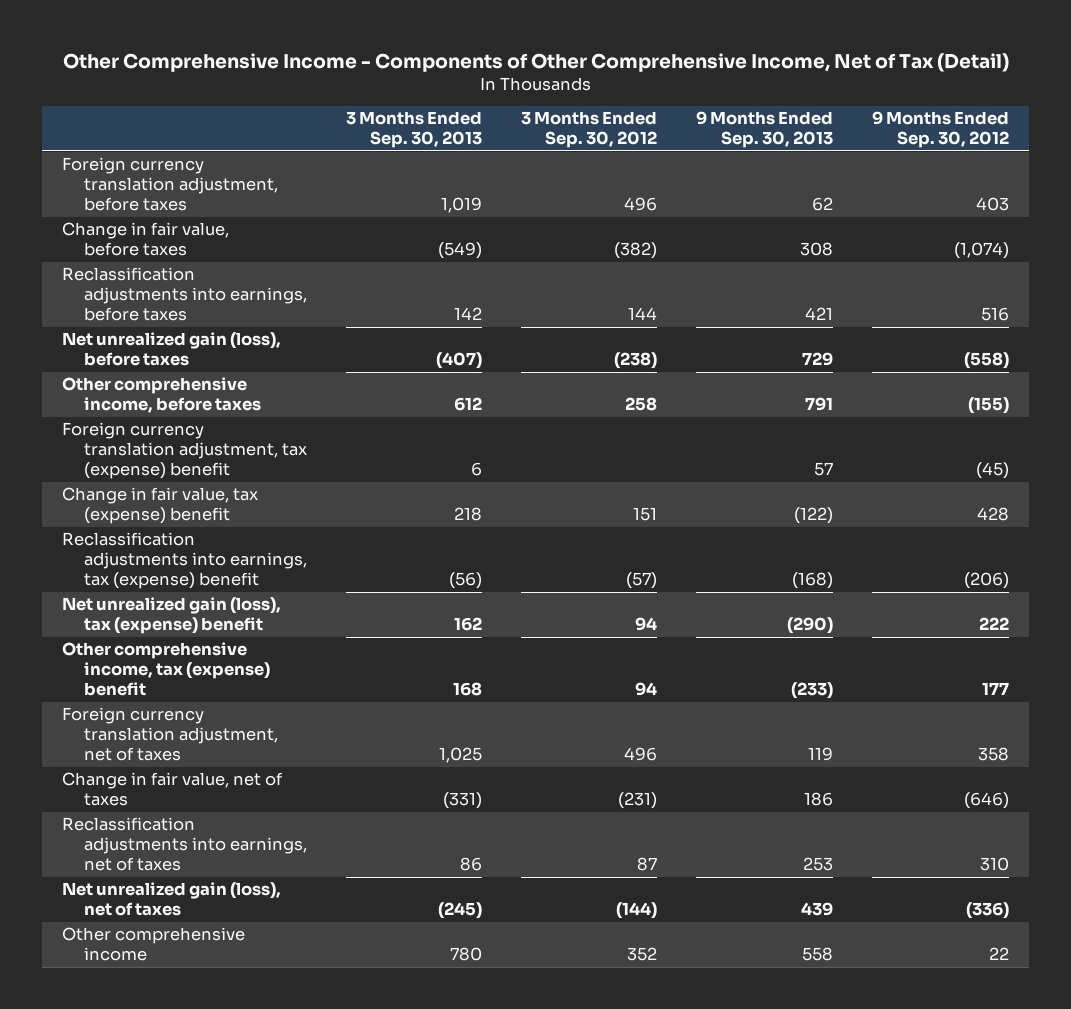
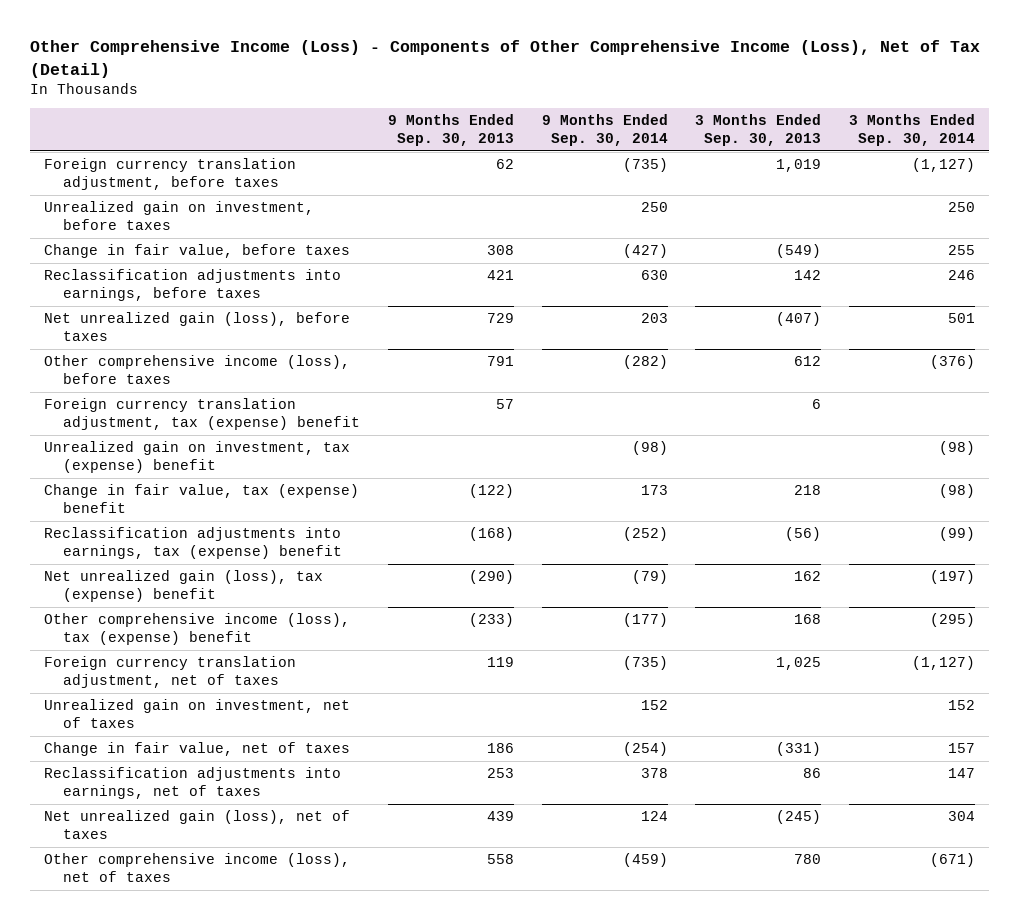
- Other Comprehensive Income - Components of Other Comprehensive Income, Net of Tax (Detail)
+ Other Comprehensive Income (Loss) - Components of Other Comprehensive Income (Loss), Net of Tax (Detail)
- | 3 Months Ended Sep. 30, 2013 | 3 Months Ended Sep. 30, 2012 | 9 Months Ended Sep. 30, 2013 | 9 Months Ended Sep. 30, 2012
+ | 9 Months Ended Sep. 30, 2013 | 9 Months Ended Sep. 30, 2014 | 3 Months Ended Sep. 30, 2013 | 3 Months Ended Sep. 30, 2014
+ Unrealized gain on investment, before taxes | | 250 | | 250
- Other comprehensive income, before taxes | 612 | 258 | 791 | (155)
+ Other comprehensive income (loss), before taxes | 791 | (282) | 612 | (376)
+ Unrealized gain on investment, tax (expense) benefit | | (98) | | (98)
- Other comprehensive income, tax (expense) benefit | 168 | 94 | (233) | 177
+ Other comprehensive income (loss), tax (expense) benefit | (233) | (177) | 168 | (295)
+ Unrealized gain on investment, net of taxes | | 152 | | 152
- Other comprehensive income | 780 | 352 | 558 | 22
+ Other comprehensive income (loss), net of taxes | 558 | (459) | 780 | (671)

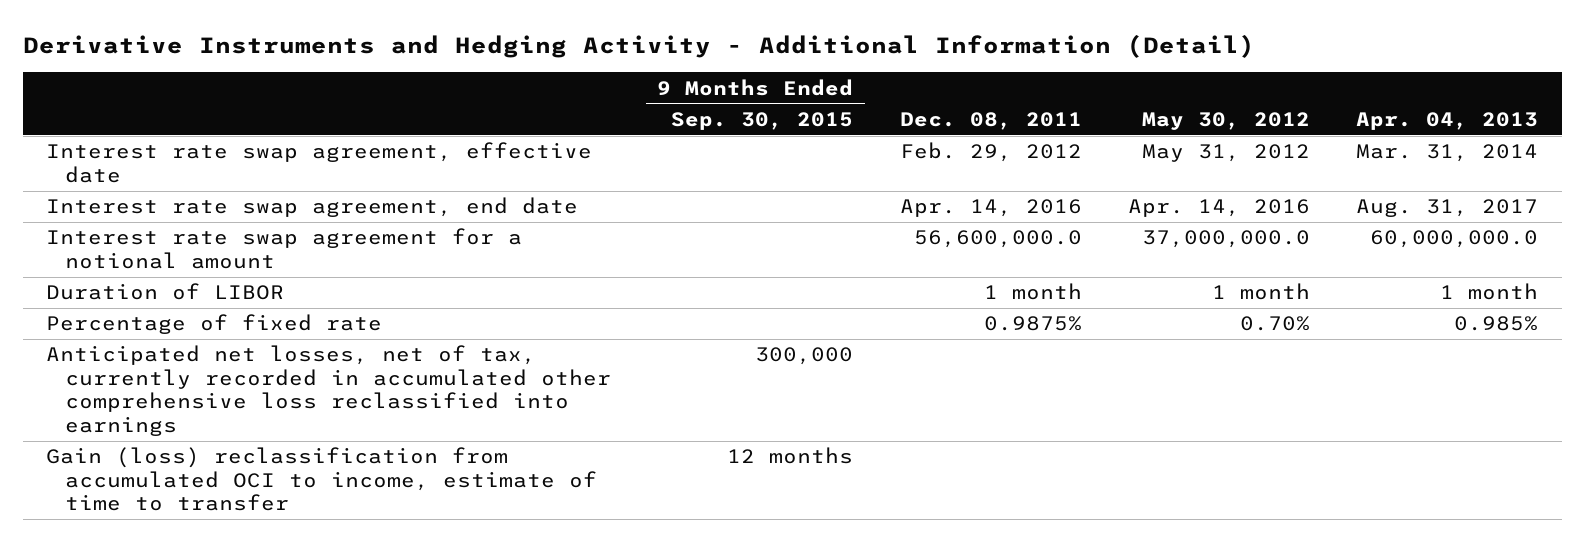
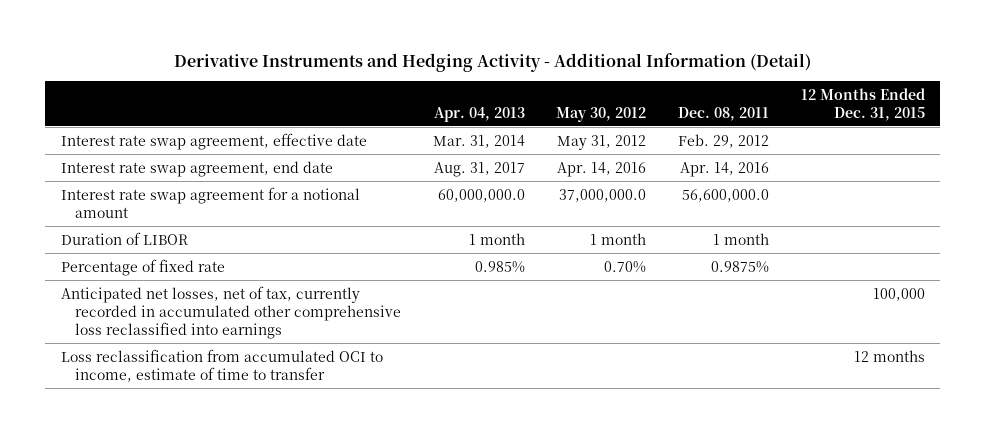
- | 9 Months Ended Sep. 30, 2015 | Dec. 08, 2011 | May 30, 2012 | Apr. 04, 2013
+ | Apr. 04, 2013 | May 30, 2012 | Dec. 08, 2011 | 12 Months Ended Dec. 31, 2015
- Gain (loss) reclassification from accumulated OCI to income, estimate of time to transfer | 12 months | | |
+ Loss reclassification from accumulated OCI to income, estimate of time to transfer | | | | 12 months

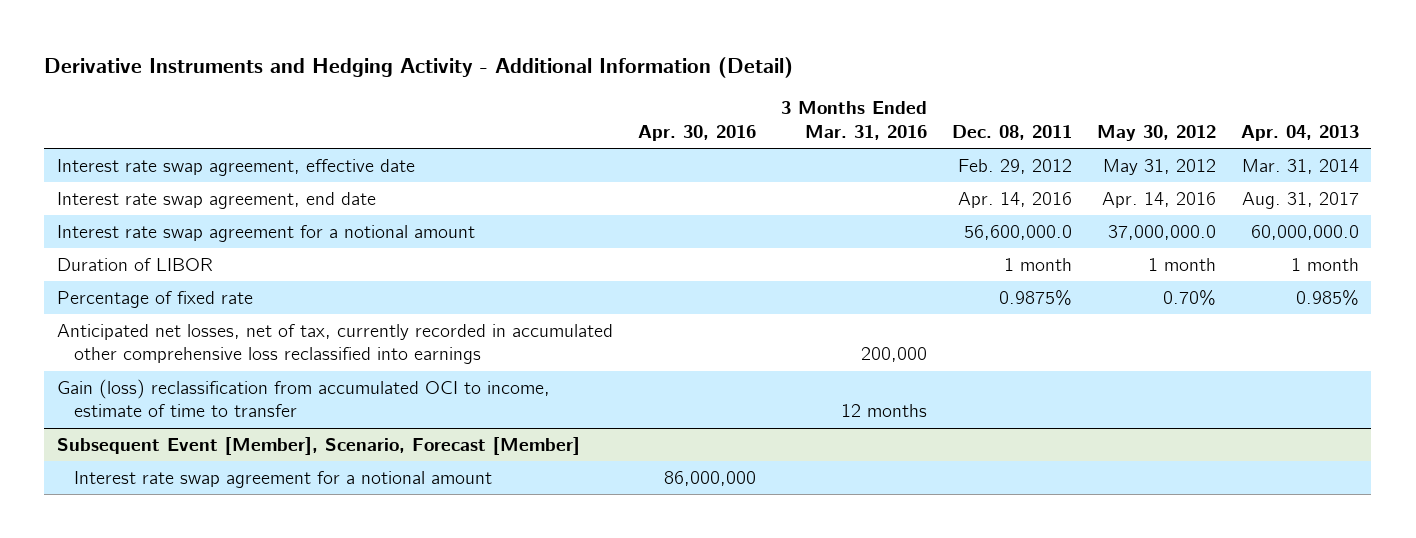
- | Apr. 04, 2013 | May 30, 2012 | Dec. 08, 2011 | 12 Months Ended Dec. 31, 2015
+ | Apr. 30, 2016 | 3 Months Ended Mar. 31, 2016 | Dec. 08, 2011 | May 30, 2012 | Apr. 04, 2013
- Loss reclassification from accumulated OCI to income, estimate of time to transfer | | | | 12 months
+ Gain (loss) reclassification from accumulated OCI to income, estimate of time to transfer | | 12 months | | |
+ Subsequent Event [Member], Scenario, Forecast [Member]
+ Interest rate swap agreement for a notional amount | 86,000,000 | | | |

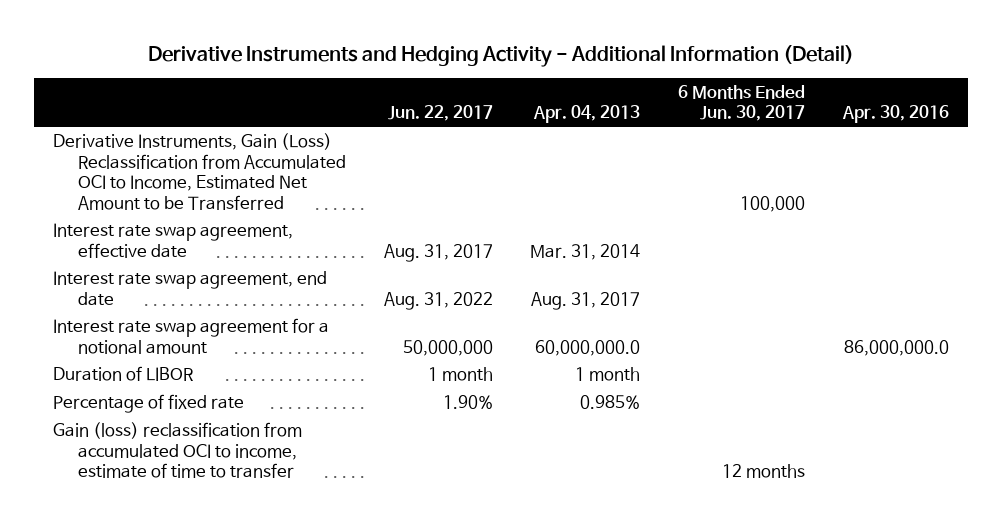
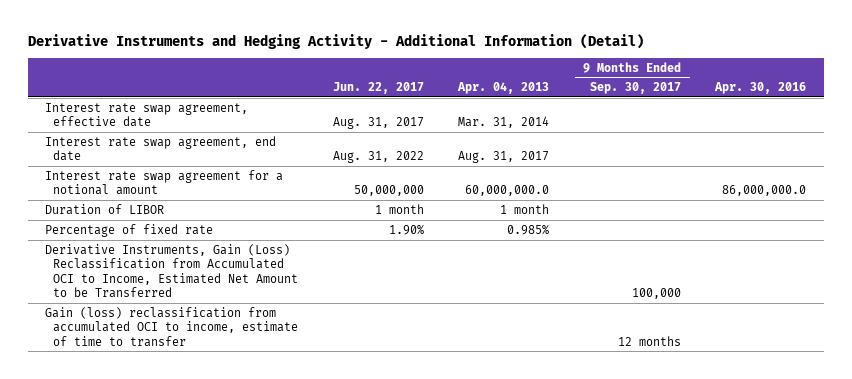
- | Jun. 22, 2017 | Apr. 04, 2013 | 6 Months Ended Jun. 30, 2017 | Apr. 30, 2016
+ | Jun. 22, 2017 | Apr. 04, 2013 | 9 Months Ended Sep. 30, 2017 | Apr. 30, 2016
moved down: Derivative Instruments, Gain (Loss) Reclassification from Accumulated OCI to Income, Estimated Net Amount to be Transferred | | | 100,000 |

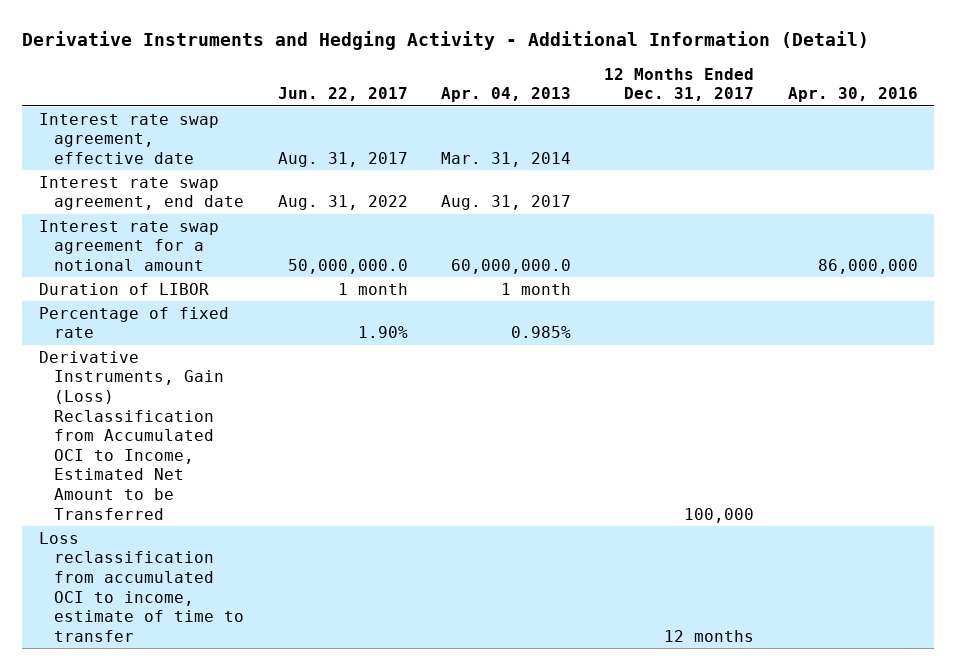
- | Jun. 22, 2017 | Apr. 04, 2013 | 9 Months Ended Sep. 30, 2017 | Apr. 30, 2016
+ | Jun. 22, 2017 | Apr. 04, 2013 | 12 Months Ended Dec. 31, 2017 | Apr. 30, 2016
- Interest rate swap agreement for a notional amount | 50,000,000 | 60,000,000.0 | | 86,000,000.0
+ Interest rate swap agreement for a notional amount | 50,000,000.0 | 60,000,000.0 | | 86,000,000
- Gain (loss) reclassification from accumulated OCI to income, estimate of time to transfer | | | 12 months |
+ Loss reclassification from accumulated OCI to income, estimate of time to transfer | | | 12 months |

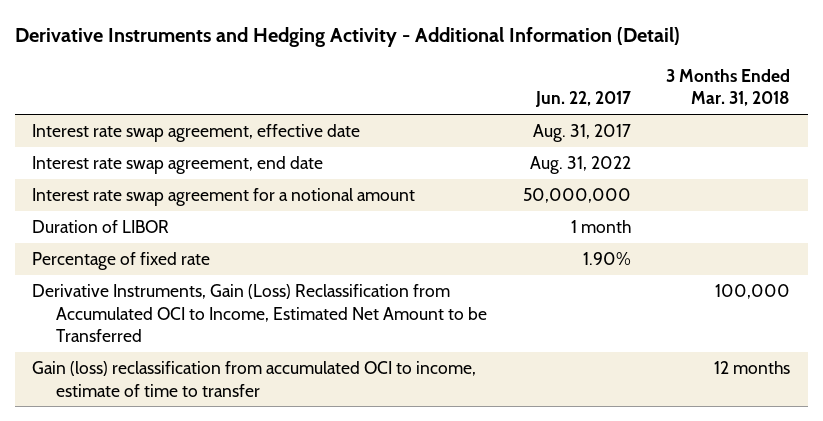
- | Jun. 22, 2017 | Apr. 04, 2013 | 12 Months Ended Dec. 31, 2017 | Apr. 30, 2016
+ | Jun. 22, 2017 | 3 Months Ended Mar. 31, 2018
- Interest rate swap agreement for a notional amount | 50,000,000.0 | 60,000,000.0 | | 86,000,000
+ Interest rate swap agreement for a notional amount | 50,000,000 |
- Loss reclassification from accumulated OCI to income, estimate of time to transfer | | | 12 months |
+ Gain (loss) reclassification from accumulated OCI to income, estimate of time to transfer | | 12 months

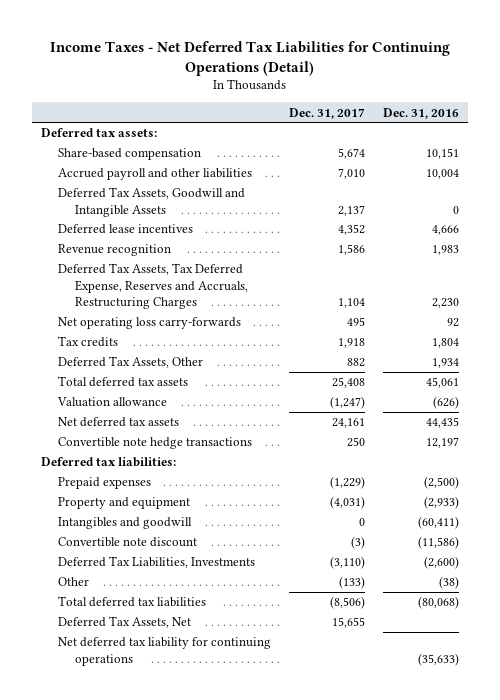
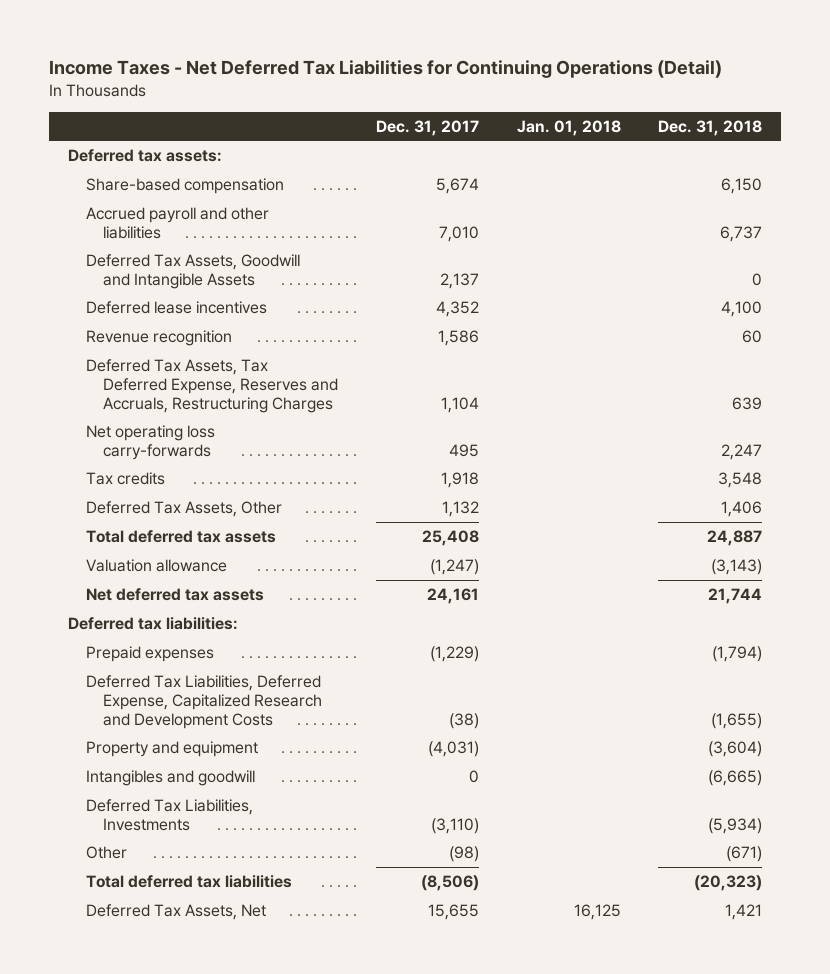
- | Dec. 31, 2017 | Dec. 31, 2016
+ | Dec. 31, 2017 | Jan. 01, 2018 | Dec. 31, 2018
- Deferred Tax Assets, Other | 882 | 1,934
+ Deferred Tax Assets, Other | 1,132 | | 1,406
- Convertible note hedge transactions | 250 | 12,197
+ Deferred Tax Liabilities, Deferred Expense, Capitalized Research and Development Costs | (38) | | (1,655)
- Convertible note discount | (3) | (11,586)
- Other | (133) | (38)
+ Other | (98) | | (671)
- Net deferred tax liability for continuing operations | | (35,633)

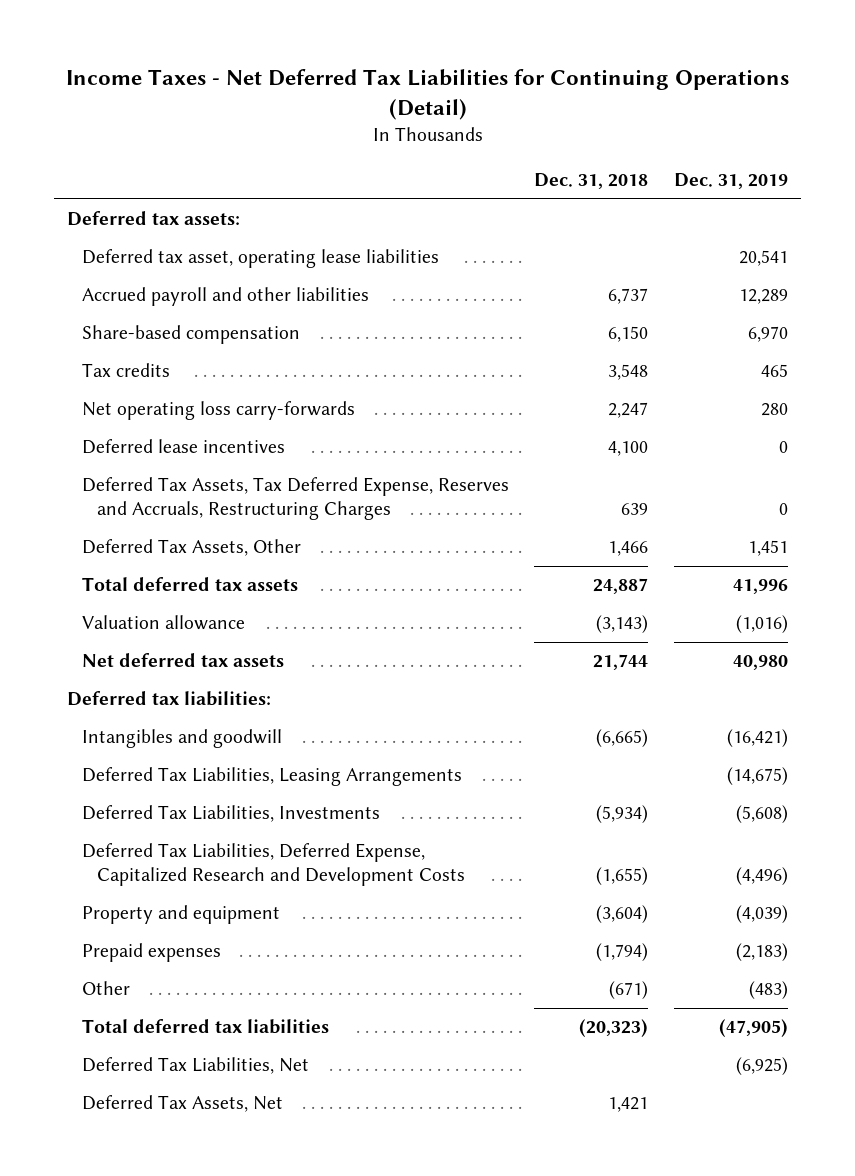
- | Dec. 31, 2017 | Jan. 01, 2018 | Dec. 31, 2018
+ | Dec. 31, 2018 | Dec. 31, 2019
+ Deferred tax asset, operating lease liabilities | | 20,541
- Deferred Tax Assets, Goodwill and Intangible Assets | 2,137 | | 0
moved down: Share-based compensation | 6,150 | 6,970
moved up: Tax credits | 3,548 | 465
moved up: Net operating loss carry-forwards | 2,247 | 280
- Revenue recognition | 1,586 | | 60
- Deferred Tax Assets, Other | 1,132 | | 1,406
+ Deferred Tax Assets, Other | 1,466 | 1,451
+ Deferred Tax Liabilities, Leasing Arrangements | | (14,675)
moved down: Deferred Tax Liabilities, Deferred Expense, Capitalized Research and Development Costs | (1,655) | (4,496)
moved down: Property and equipment | (3,604) | (4,039)
moved down: Prepaid expenses | (1,794) | (2,183)
+ Deferred Tax Liabilities, Net | | (6,925)

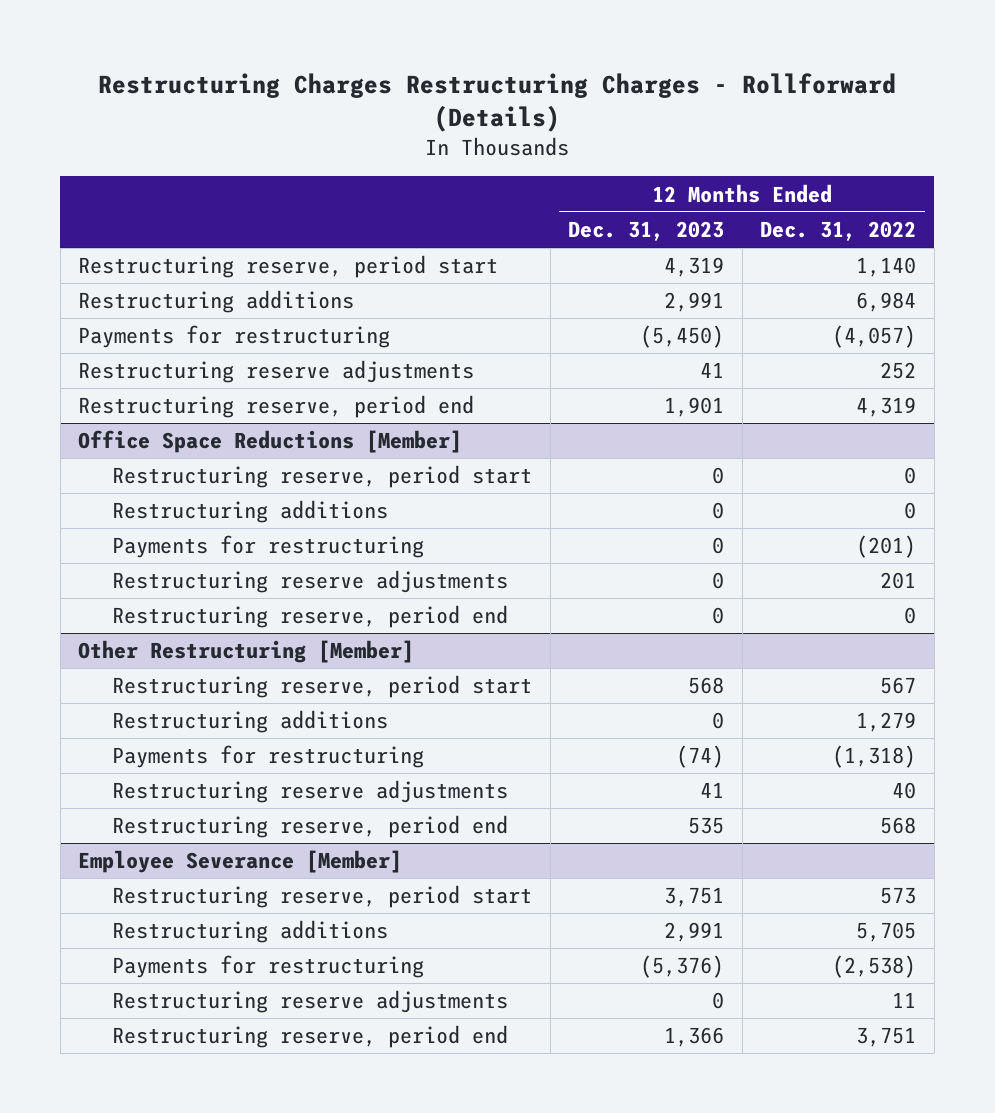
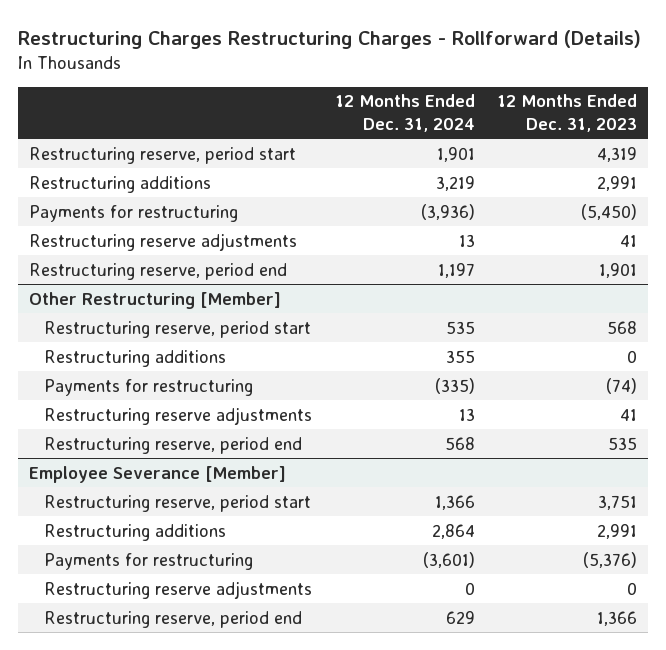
- | 12 Months Ended Dec. 31, 2023 | 12 Months Ended Dec. 31, 2022
+ | 12 Months Ended Dec. 31, 2024 | 12 Months Ended Dec. 31, 2023
- Office Space Reductions [Member]
- Restructuring reserve, period start | 0 | 0
- Restructuring additions | 0 | 0
- Payments for restructuring | 0 | (201)
- Restructuring reserve adjustments | 0 | 201
- Restructuring reserve, period end | 0 | 0

